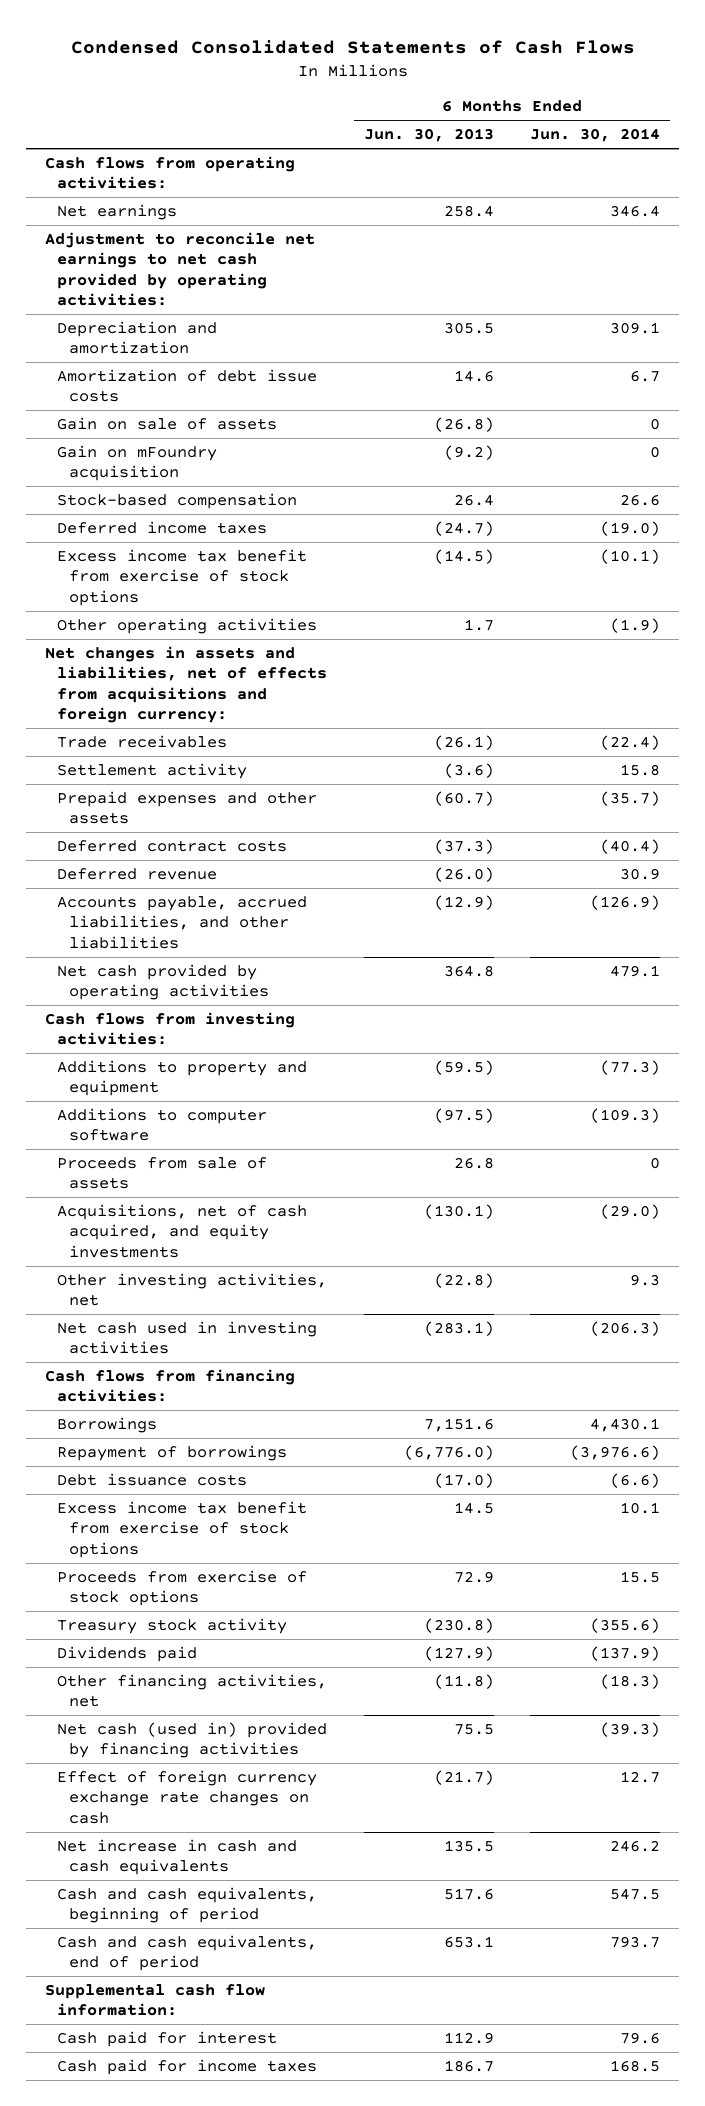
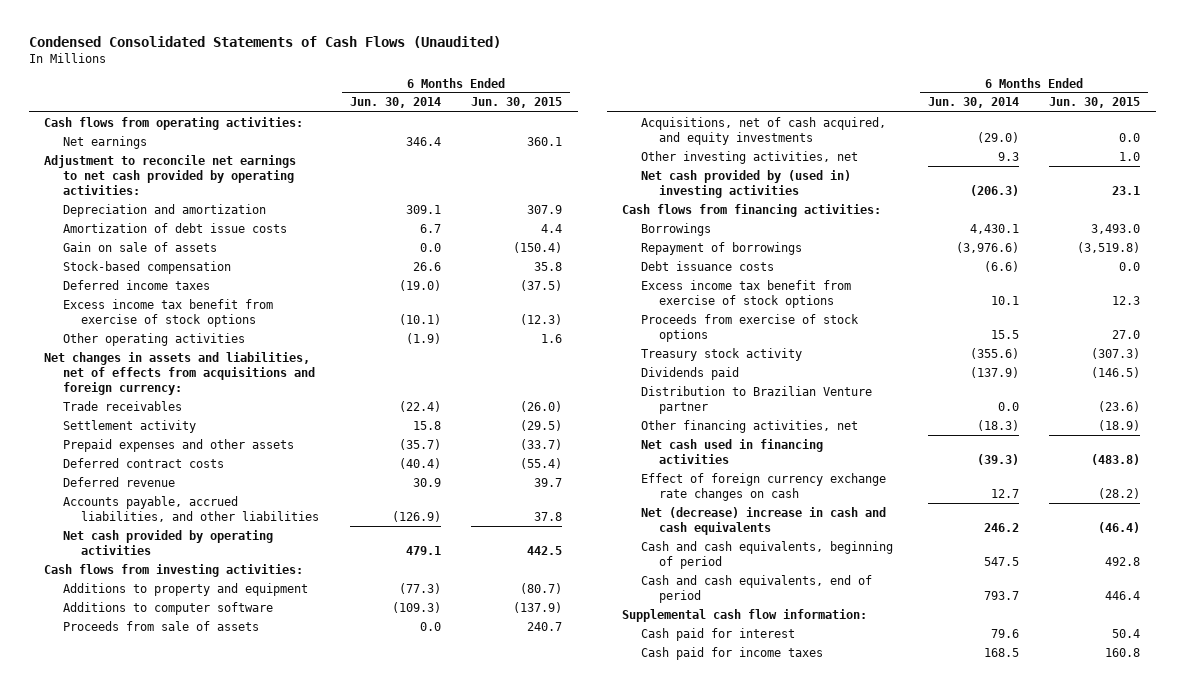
- Condensed Consolidated Statements of Cash Flows
+ Condensed Consolidated Statements of Cash Flows (Unaudited)
- | 6 Months Ended Jun. 30, 2013 | 6 Months Ended Jun. 30, 2014
+ | 6 Months Ended Jun. 30, 2014 | 6 Months Ended Jun. 30, 2015
- Gain on sale of assets | (26.8) | 0
- Gain on mFoundry acquisition | (9.2) | 0
+ Gain on sale of assets | 0.0 | (150.4)
- Proceeds from sale of assets | 26.8 | 0
+ Proceeds from sale of assets | 0.0 | 240.7
- Net cash used in investing activities | (283.1) | (206.3)
+ Net cash provided by (used in) investing activities | (206.3) | 23.1
+ Distribution to Brazilian Venture partner | 0.0 | (23.6)
- Net cash (used in) provided by financing activities | 75.5 | (39.3)
+ Net cash used in financing activities | (39.3) | (483.8)
- Net increase in cash and cash equivalents | 135.5 | 246.2
+ Net (decrease) increase in cash and cash equivalents | 246.2 | (46.4)

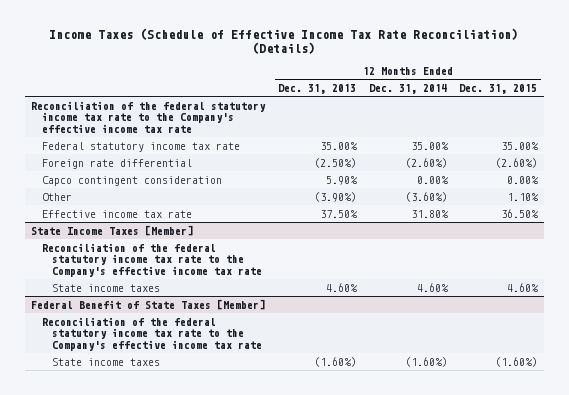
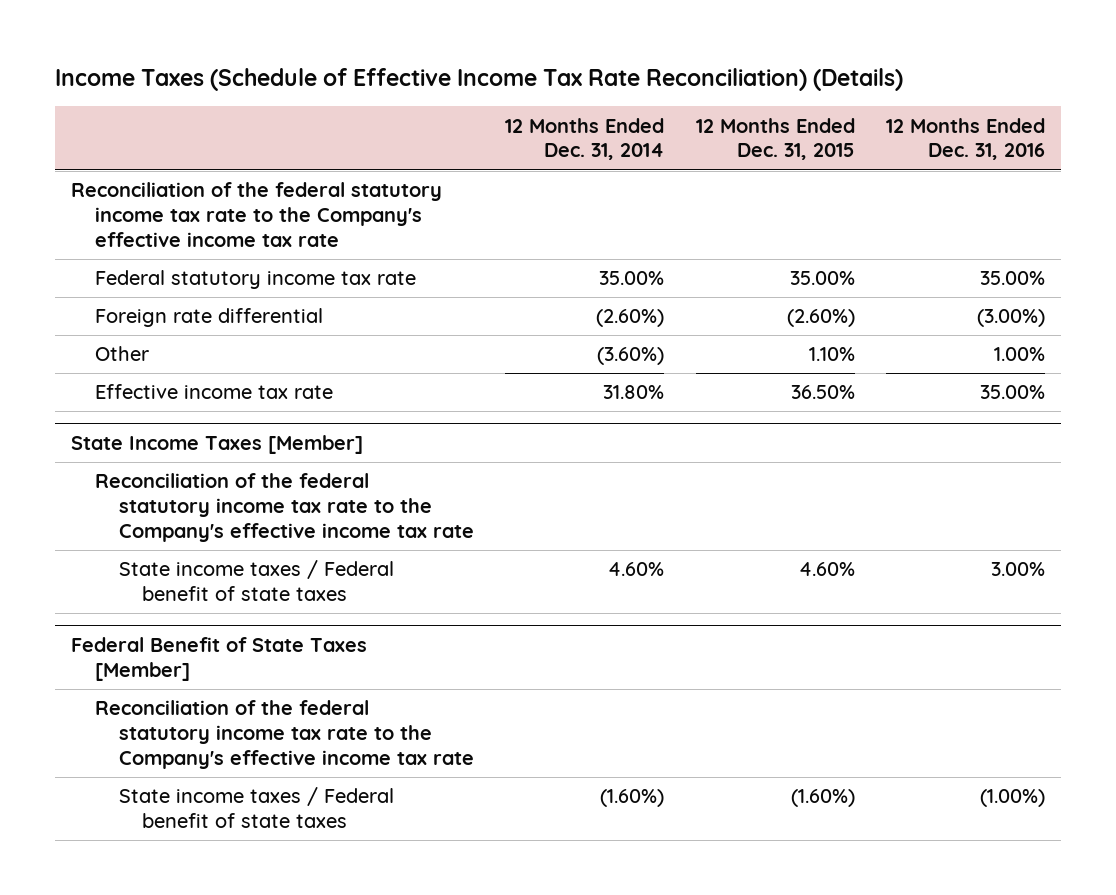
- | 12 Months Ended Dec. 31, 2013 | 12 Months Ended Dec. 31, 2014 | 12 Months Ended Dec. 31, 2015
+ | 12 Months Ended Dec. 31, 2014 | 12 Months Ended Dec. 31, 2015 | 12 Months Ended Dec. 31, 2016
- Capco contingent consideration | 5.90% | 0.00% | 0.00%
@ State Income Taxes [Member]
- State income taxes | 4.60% | 4.60% | 4.60%
+ State income taxes / Federal benefit of state taxes | 4.60% | 4.60% | 3.00%
@ Federal Benefit of State Taxes [Member]
- State income taxes | (1.60%) | (1.60%) | (1.60%)
+ State income taxes / Federal benefit of state taxes | (1.60%) | (1.60%) | (1.00%)

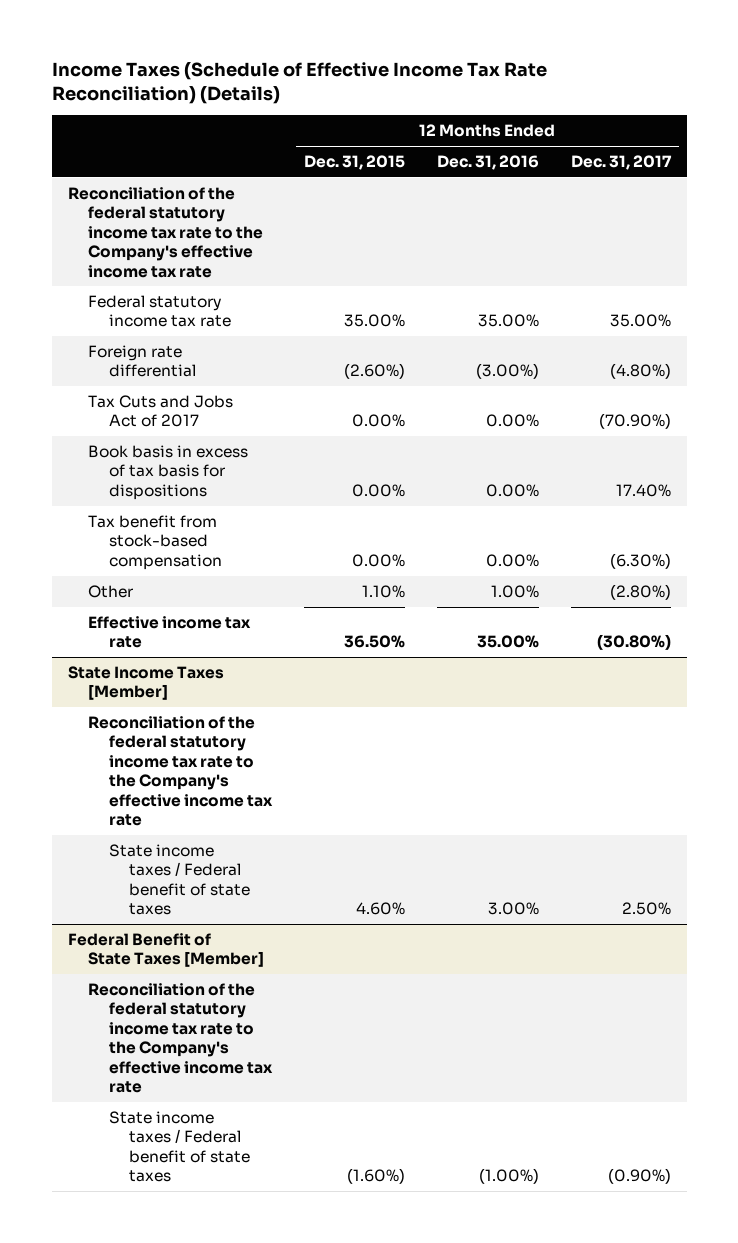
- | 12 Months Ended Dec. 31, 2014 | 12 Months Ended Dec. 31, 2015 | 12 Months Ended Dec. 31, 2016
+ | 12 Months Ended Dec. 31, 2015 | 12 Months Ended Dec. 31, 2016 | 12 Months Ended Dec. 31, 2017
+ Tax Cuts and Jobs Act of 2017 | 0.00% | 0.00% | (70.90%)
+ Book basis in excess of tax basis for dispositions | 0.00% | 0.00% | 17.40%
+ Tax benefit from stock-based compensation | 0.00% | 0.00% | (6.30%)

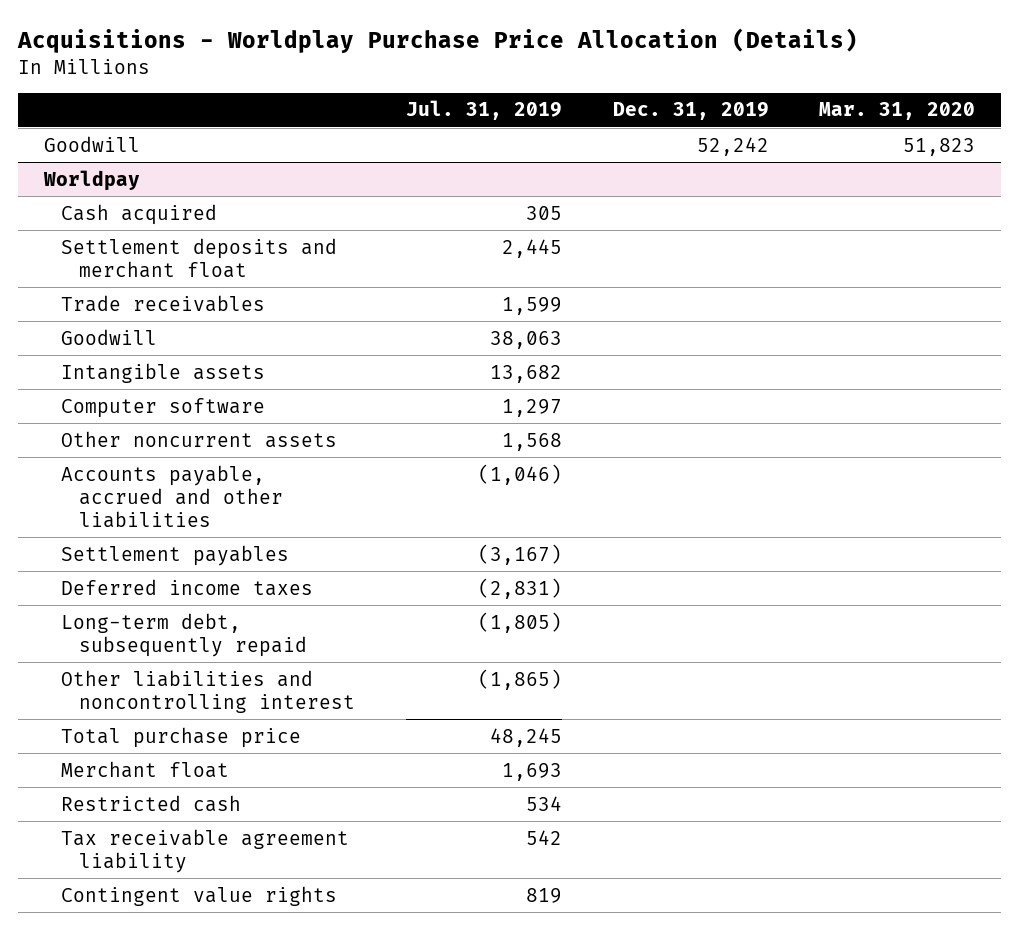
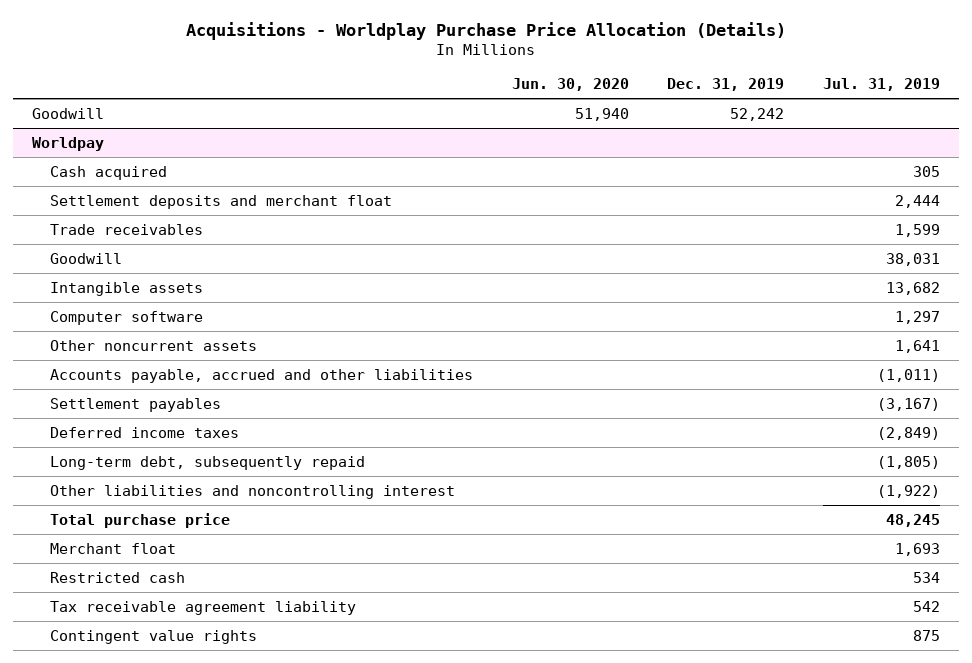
- | Jul. 31, 2019 | Dec. 31, 2019 | Mar. 31, 2020
+ | Jun. 30, 2020 | Dec. 31, 2019 | Jul. 31, 2019
@ Worldpay
- Settlement deposits and merchant float | 2,445 | |
+ Settlement deposits and merchant float | | | 2,444
- Goodwill | 38,063 | |
+ Goodwill | | | 38,031
- Other noncurrent assets | 1,568 | |
- Accounts payable, accrued and other liabilities | (1,046) | |
+ Other noncurrent assets | | | 1,641
+ Accounts payable, accrued and other liabilities | | | (1,011)
- Deferred income taxes | (2,831) | |
+ Deferred income taxes | | | (2,849)
- Other liabilities and noncontrolling interest | (1,865) | |
+ Other liabilities and noncontrolling interest | | | (1,922)
- Contingent value rights | 819 | |
+ Contingent value rights | | | 875

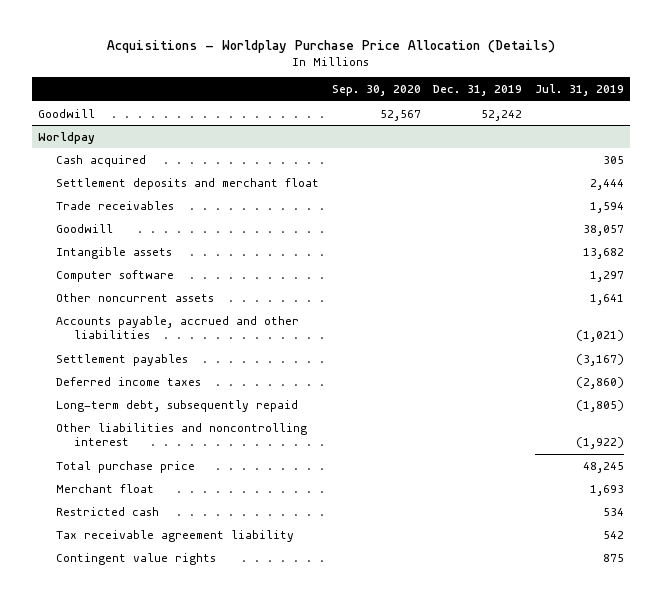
- | Jun. 30, 2020 | Dec. 31, 2019 | Jul. 31, 2019
+ | Sep. 30, 2020 | Dec. 31, 2019 | Jul. 31, 2019
@ Worldpay
- Trade receivables | | | 1,599
- Goodwill | | | 38,031
+ Trade receivables | | | 1,594
+ Goodwill | | | 38,057
- Accounts payable, accrued and other liabilities | | | (1,011)
+ Accounts payable, accrued and other liabilities | | | (1,021)
- Deferred income taxes | | | (2,849)
+ Deferred income taxes | | | (2,860)

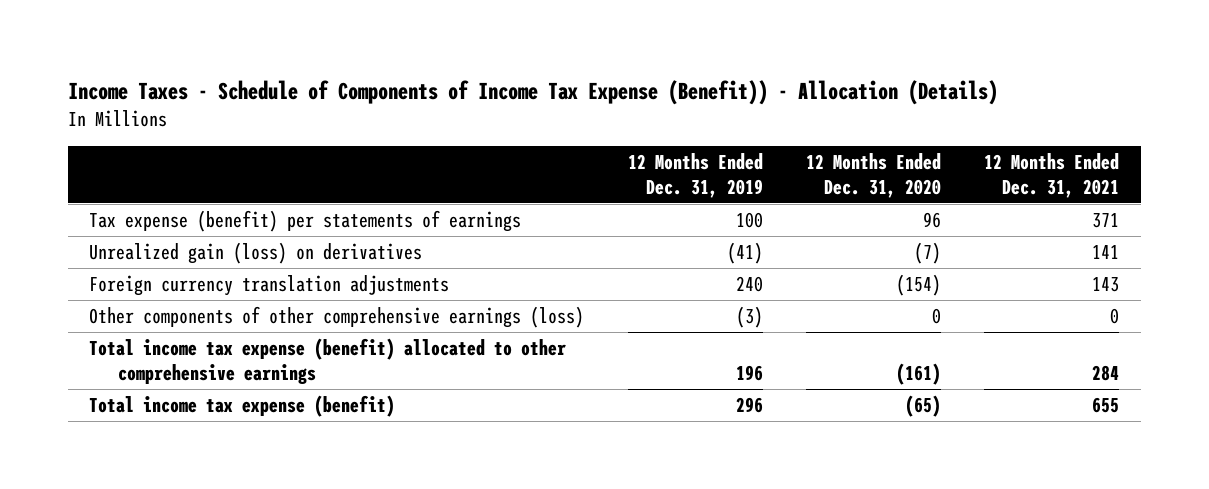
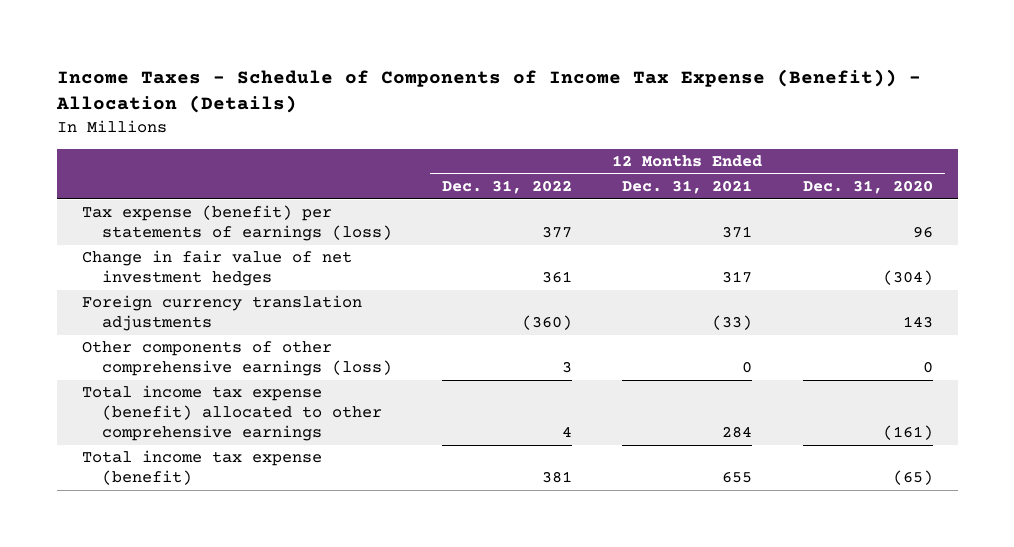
- | 12 Months Ended Dec. 31, 2019 | 12 Months Ended Dec. 31, 2020 | 12 Months Ended Dec. 31, 2021
+ | 12 Months Ended Dec. 31, 2022 | 12 Months Ended Dec. 31, 2021 | 12 Months Ended Dec. 31, 2020
- Tax expense (benefit) per statements of earnings | 100 | 96 | 371
- Unrealized gain (loss) on derivatives | (41) | (7) | 141
- Foreign currency translation adjustments | 240 | (154) | 143
+ Tax expense (benefit) per statements of earnings (loss) | 377 | 371 | 96
+ Change in fair value of net investment hedges | 361 | 317 | (304)
+ Foreign currency translation adjustments | (360) | (33) | 143

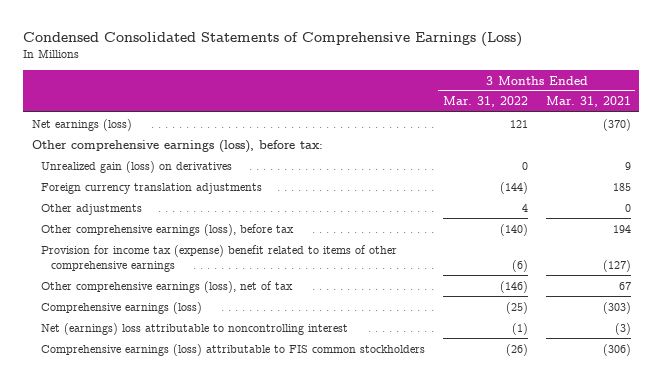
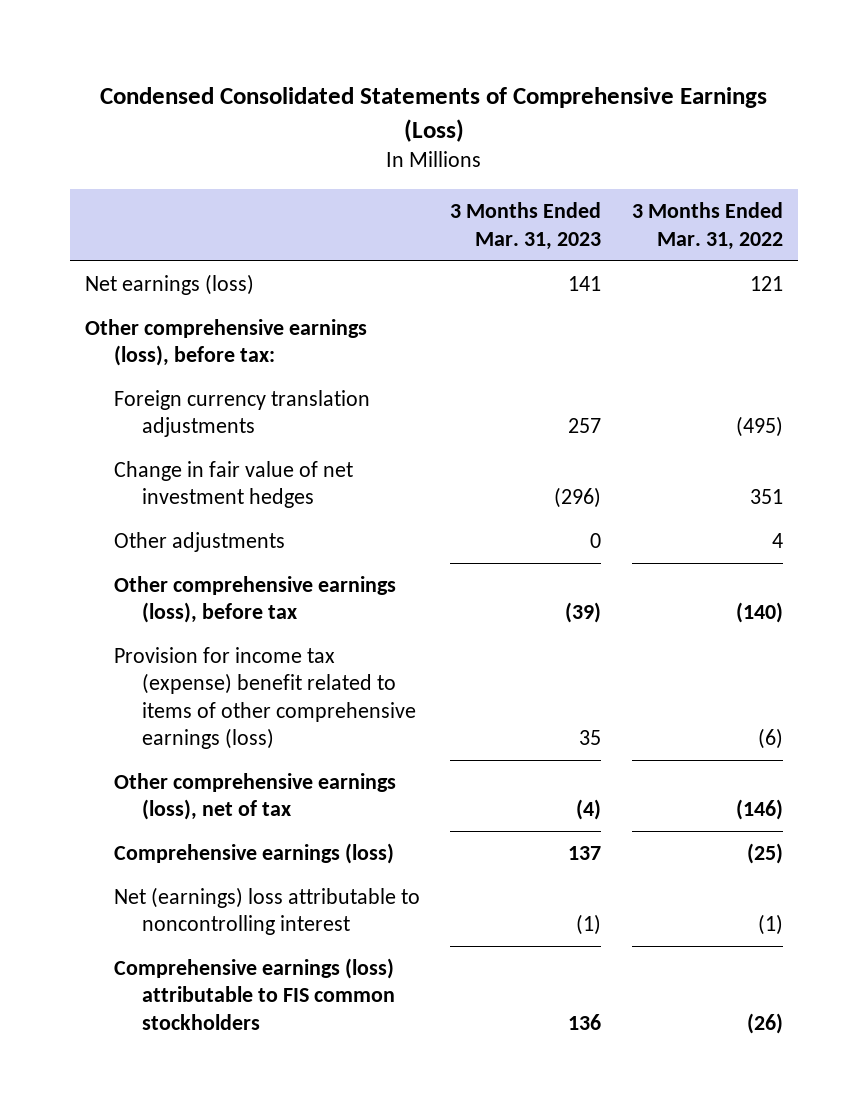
- | 3 Months Ended Mar. 31, 2022 | 3 Months Ended Mar. 31, 2021
+ | 3 Months Ended Mar. 31, 2023 | 3 Months Ended Mar. 31, 2022
- Unrealized gain (loss) on derivatives | 0 | 9
- Foreign currency translation adjustments | (144) | 185
+ Foreign currency translation adjustments | 257 | (495)
+ Change in fair value of net investment hedges | (296) | 351
- Provision for income tax (expense) benefit related to items of other comprehensive earnings | (6) | (127)
+ Provision for income tax (expense) benefit related to items of other comprehensive earnings (loss) | 35 | (6)

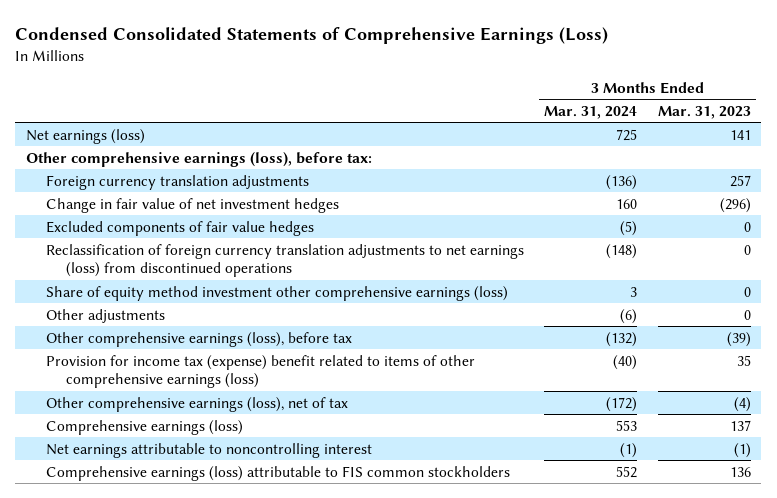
- | 3 Months Ended Mar. 31, 2023 | 3 Months Ended Mar. 31, 2022
+ | 3 Months Ended Mar. 31, 2024 | 3 Months Ended Mar. 31, 2023
+ Excluded components of fair value hedges | (5) | 0
+ Reclassification of foreign currency translation adjustments to net earnings (loss) from discontinued operations | (148) | 0
+ Share of equity method investment other comprehensive earnings (loss) | 3 | 0
- Net (earnings) loss attributable to noncontrolling interest | (1) | (1)
+ Net earnings attributable to noncontrolling interest | (1) | (1)

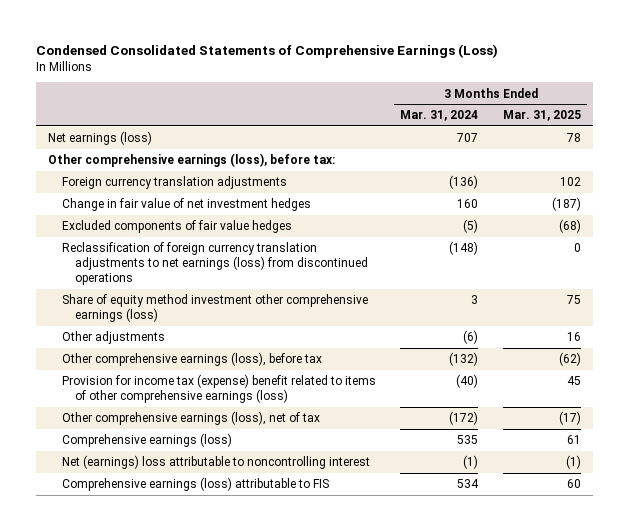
- | 3 Months Ended Mar. 31, 2024 | 3 Months Ended Mar. 31, 2023
+ | 3 Months Ended Mar. 31, 2024 | 3 Months Ended Mar. 31, 2025
- Net earnings (loss) | 725 | 141
+ Net earnings (loss) | 707 | 78
- Comprehensive earnings (loss) | 553 | 137
- Net earnings attributable to noncontrolling interest | (1) | (1)
- Comprehensive earnings (loss) attributable to FIS common stockholders | 552 | 136
+ Comprehensive earnings (loss) | 535 | 61
+ Net (earnings) loss attributable to noncontrolling interest | (1) | (1)
+ Comprehensive earnings (loss) attributable to FIS | 534 | 60

